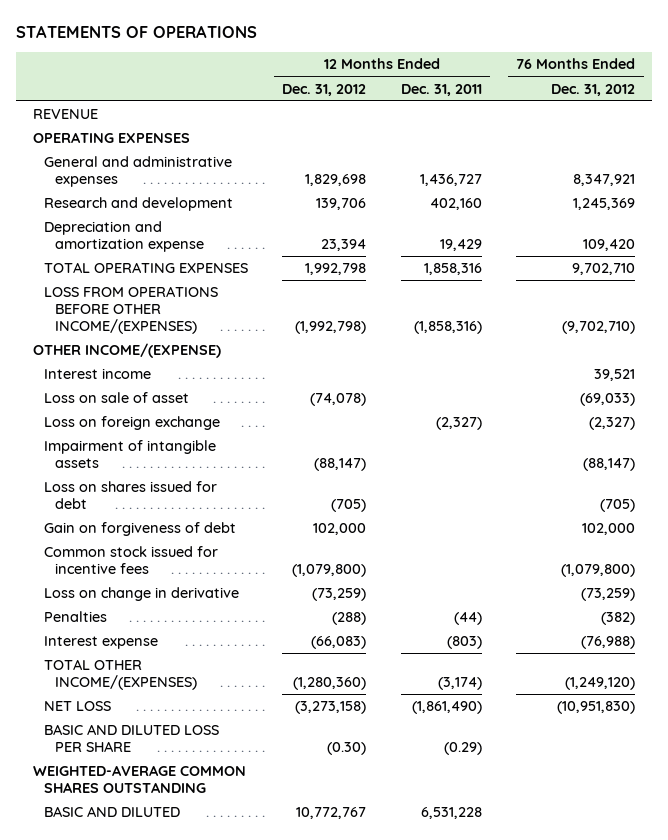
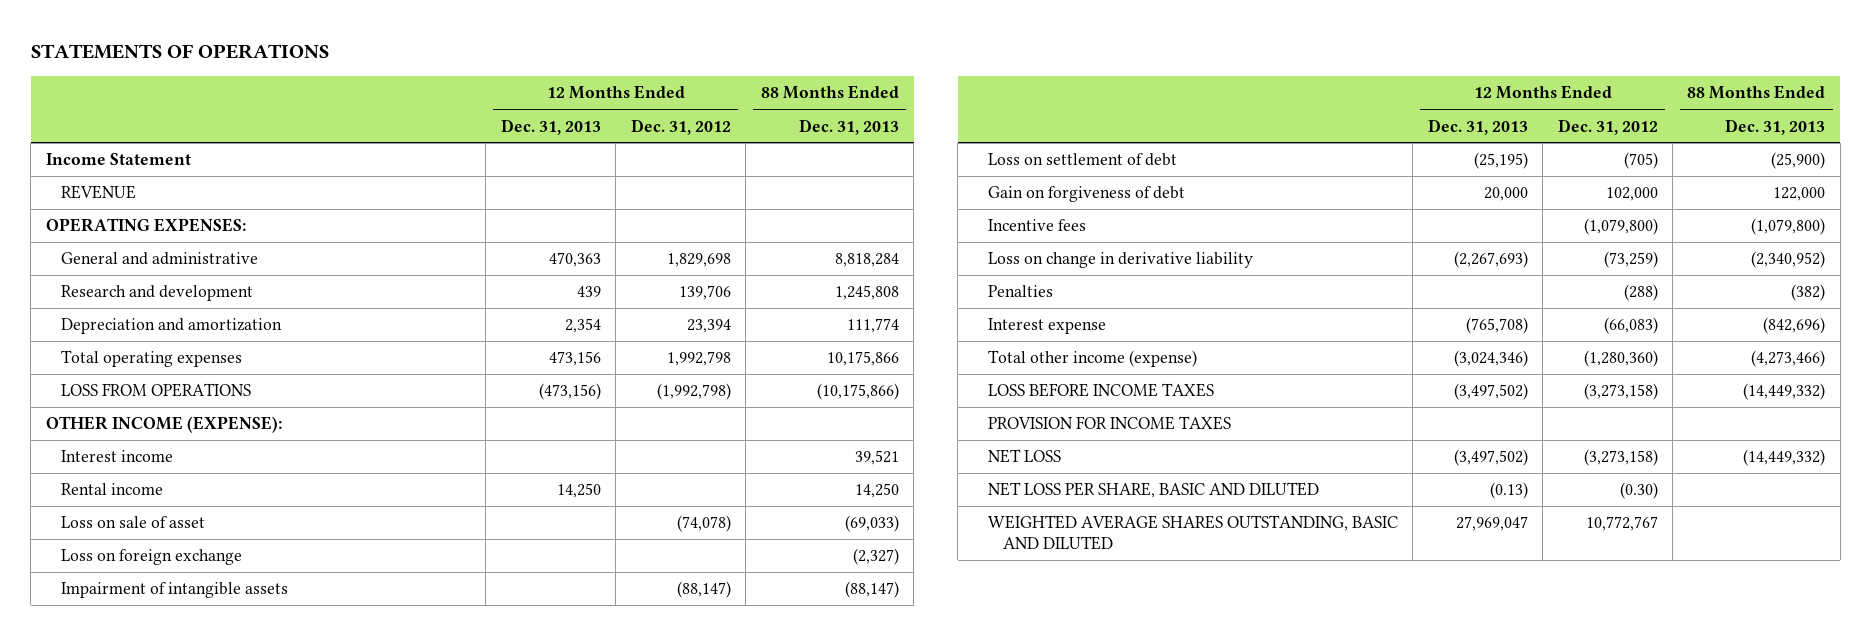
- | 12 Months Ended Dec. 31, 2012 | 12 Months Ended Dec. 31, 2011 | 76 Months Ended Dec. 31, 2012
+ | 12 Months Ended Dec. 31, 2013 | 12 Months Ended Dec. 31, 2012 | 88 Months Ended Dec. 31, 2013
+ Income Statement
- OPERATING EXPENSES
- General and administrative expenses | 1,829,698 | 1,436,727 | 8,347,921
+ OPERATING EXPENSES:
+ General and administrative | 470,363 | 1,829,698 | 8,818,284
- Depreciation and amortization expense | 23,394 | 19,429 | 109,420
- TOTAL OPERATING EXPENSES | 1,992,798 | 1,858,316 | 9,702,710
- LOSS FROM OPERATIONS BEFORE OTHER INCOME/(EXPENSES) | (1,992,798) | (1,858,316) | (9,702,710)
- OTHER INCOME/(EXPENSE)
+ Depreciation and amortization | 2,354 | 23,394 | 111,774
+ Total operating expenses | 473,156 | 1,992,798 | 10,175,866
+ LOSS FROM OPERATIONS | (473,156) | (1,992,798) | (10,175,866)
+ OTHER INCOME (EXPENSE):
+ Rental income | 14,250 | | 14,250
- Loss on shares issued for debt | (705) | | (705)
+ Loss on settlement of debt | (25,195) | (705) | (25,900)
- Common stock issued for incentive fees | (1,079,800) | | (1,079,800)
- Loss on change in derivative | (73,259) | | (73,259)
+ Incentive fees | | (1,079,800) | (1,079,800)
+ Loss on change in derivative liability | (2,267,693) | (73,259) | (2,340,952)
- TOTAL OTHER INCOME/(EXPENSES) | (1,280,360) | (3,174) | (1,249,120)
+ Total other income (expense) | (3,024,346) | (1,280,360) | (4,273,466)
+ LOSS BEFORE INCOME TAXES | (3,497,502) | (3,273,158) | (14,449,332)
+ PROVISION FOR INCOME TAXES
- BASIC AND DILUTED LOSS PER SHARE | (0.30) | (0.29) |
- WEIGHTED-AVERAGE COMMON SHARES OUTSTANDING
- BASIC AND DILUTED | 10,772,767 | 6,531,228 |
+ NET LOSS PER SHARE, BASIC AND DILUTED | (0.13) | (0.30) |
+ WEIGHTED AVERAGE SHARES OUTSTANDING, BASIC AND DILUTED | 27,969,047 | 10,772,767 |

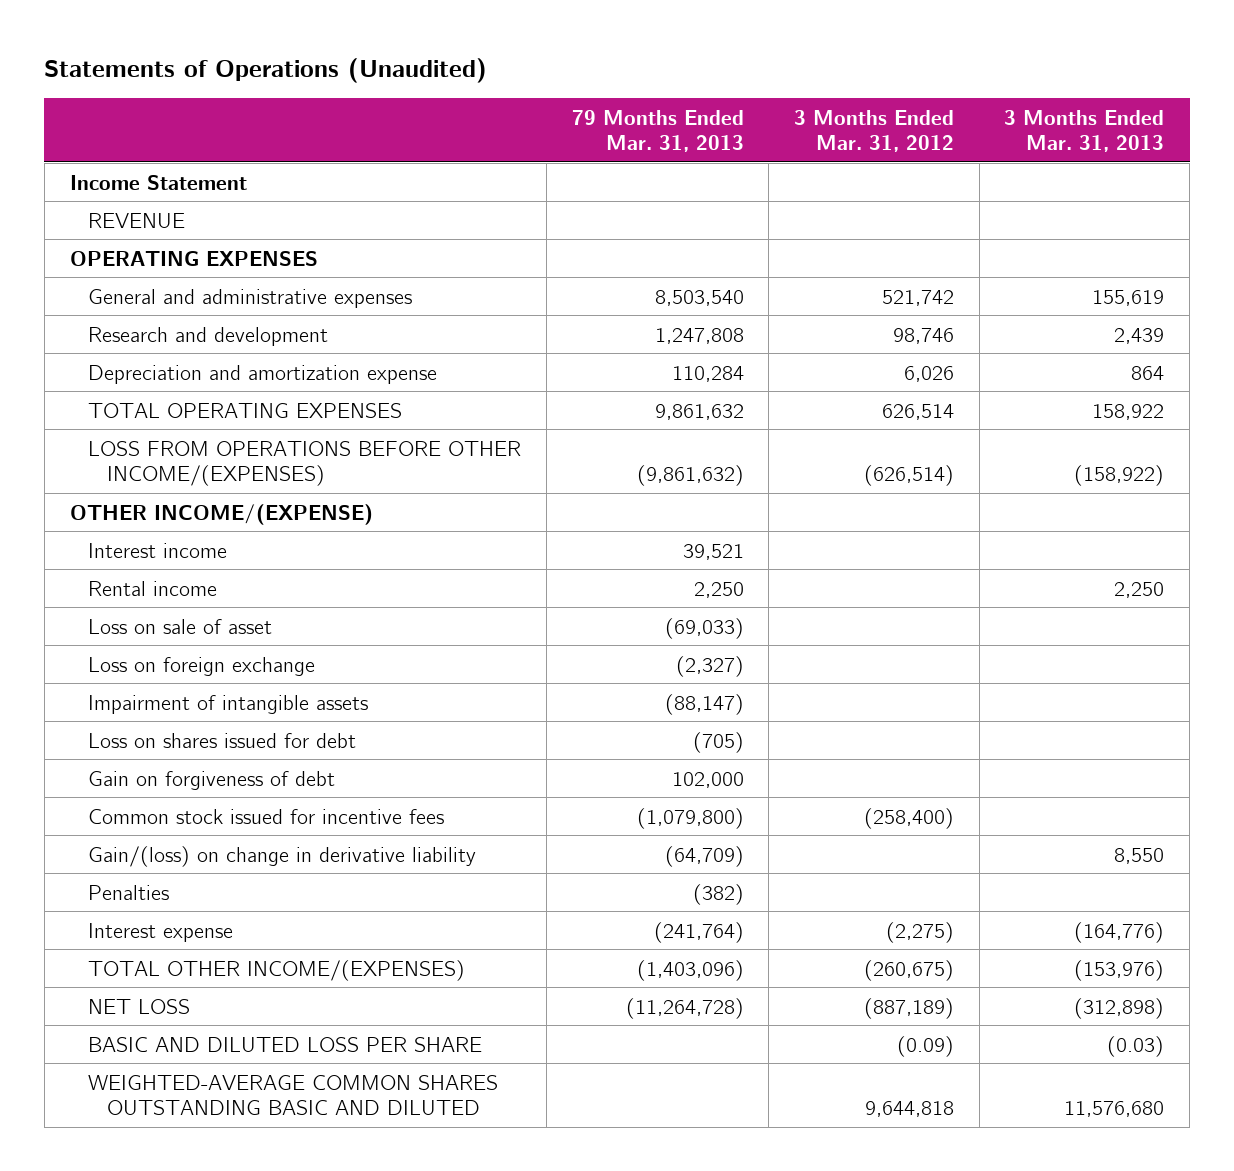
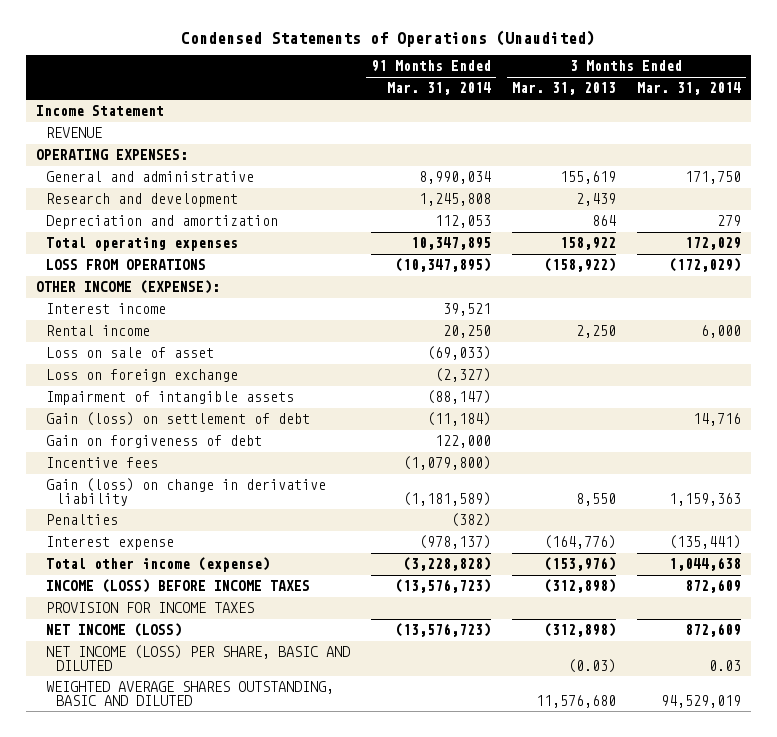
- Statements of Operations (Unaudited)
+ Condensed Statements of Operations (Unaudited)
- | 79 Months Ended Mar. 31, 2013 | 3 Months Ended Mar. 31, 2012 | 3 Months Ended Mar. 31, 2013
+ | 91 Months Ended Mar. 31, 2014 | 3 Months Ended Mar. 31, 2013 | 3 Months Ended Mar. 31, 2014
- OPERATING EXPENSES
- General and administrative expenses | 8,503,540 | 521,742 | 155,619
+ OPERATING EXPENSES:
+ General and administrative | 8,990,034 | 155,619 | 171,750
- Depreciation and amortization expense | 110,284 | 6,026 | 864
- TOTAL OPERATING EXPENSES | 9,861,632 | 626,514 | 158,922
- LOSS FROM OPERATIONS BEFORE OTHER INCOME/(EXPENSES) | (9,861,632) | (626,514) | (158,922)
- OTHER INCOME/(EXPENSE)
+ Depreciation and amortization | 112,053 | 864 | 279
+ Total operating expenses | 10,347,895 | 158,922 | 172,029
+ LOSS FROM OPERATIONS | (10,347,895) | (158,922) | (172,029)
+ OTHER INCOME (EXPENSE):
- Loss on shares issued for debt | (705) | |
+ Gain (loss) on settlement of debt | (11,184) | | 14,716
- Common stock issued for incentive fees | (1,079,800) | (258,400) |
- Gain/(loss) on change in derivative liability | (64,709) | | 8,550
+ Incentive fees | (1,079,800) | |
+ Gain (loss) on change in derivative liability | (1,181,589) | 8,550 | 1,159,363
- TOTAL OTHER INCOME/(EXPENSES) | (1,403,096) | (260,675) | (153,976)
- NET LOSS | (11,264,728) | (887,189) | (312,898)
- BASIC AND DILUTED LOSS PER SHARE | | (0.09) | (0.03)
- WEIGHTED-AVERAGE COMMON SHARES OUTSTANDING BASIC AND DILUTED | | 9,644,818 | 11,576,680
+ Total other income (expense) | (3,228,828) | (153,976) | 1,044,638
+ INCOME (LOSS) BEFORE INCOME TAXES | (13,576,723) | (312,898) | 872,609
+ PROVISION FOR INCOME TAXES
+ NET INCOME (LOSS) | (13,576,723) | (312,898) | 872,609
+ NET INCOME (LOSS) PER SHARE, BASIC AND DILUTED | | (0.03) | 0.03
+ WEIGHTED AVERAGE SHARES OUTSTANDING, BASIC AND DILUTED | | 11,576,680 | 94,529,019

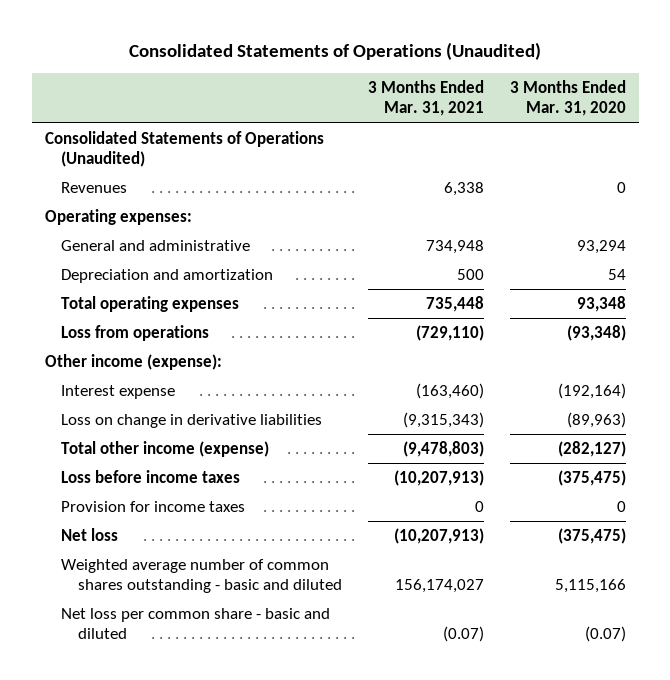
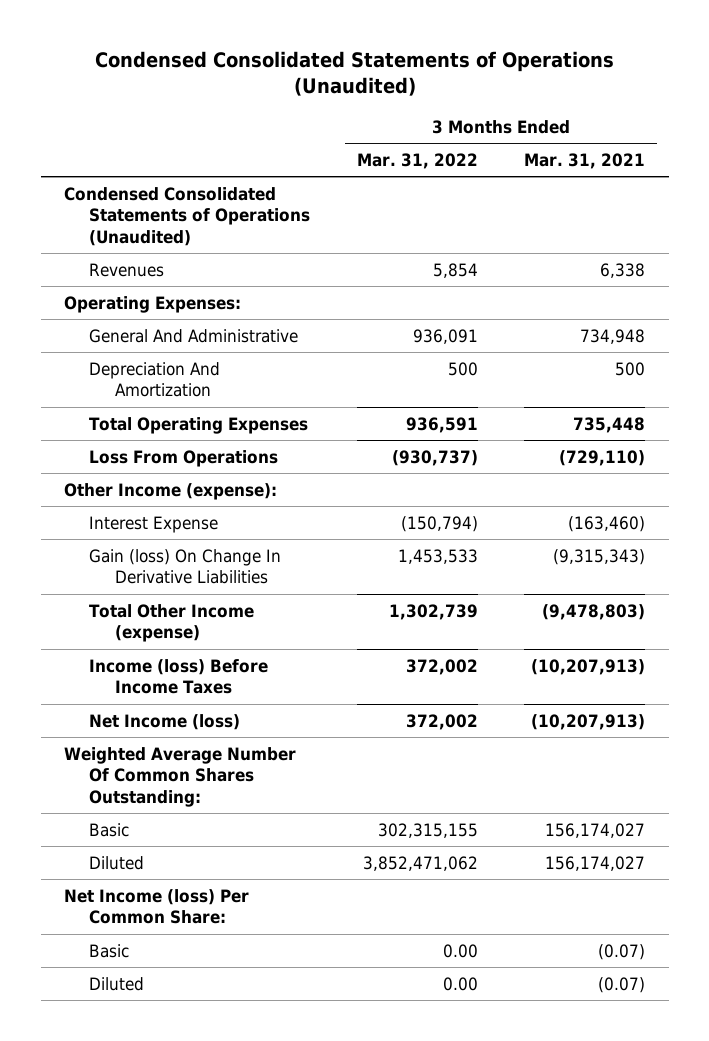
- Consolidated Statements of Operations (Unaudited)
+ Condensed Consolidated Statements of Operations (Unaudited)
- | 3 Months Ended Mar. 31, 2021 | 3 Months Ended Mar. 31, 2020
+ | 3 Months Ended Mar. 31, 2022 | 3 Months Ended Mar. 31, 2021
- Consolidated Statements of Operations (Unaudited)
+ Condensed Consolidated Statements of Operations (Unaudited)
- Operating expenses:
- General and administrative | 734,948 | 93,294
- Depreciation and amortization | 500 | 54
- Total operating expenses | 735,448 | 93,348
- Loss from operations | (729,110) | (93,348)
- Other income (expense):
- Interest expense | (163,460) | (192,164)
- Loss on change in derivative liabilities | (9,315,343) | (89,963)
- Total other income (expense) | (9,478,803) | (282,127)
- Loss before income taxes | (10,207,913) | (375,475)
- Provision for income taxes | 0 | 0
- Net loss | (10,207,913) | (375,475)
- Weighted average number of common shares outstanding - basic and diluted | 156,174,027 | 5,115,166
- Net loss per common share - basic and diluted | (0.07) | (0.07)
+ Operating Expenses:
+ General And Administrative | 936,091 | 734,948
+ Depreciation And Amortization | 500 | 500
+ Total Operating Expenses | 936,591 | 735,448
+ Loss From Operations | (930,737) | (729,110)
+ Other Income (expense):
+ Interest Expense | (150,794) | (163,460)
+ Gain (loss) On Change In Derivative Liabilities | 1,453,533 | (9,315,343)
+ Total Other Income (expense) | 1,302,739 | (9,478,803)
+ Income (loss) Before Income Taxes | 372,002 | (10,207,913)
+ Net Income (loss) | 372,002 | (10,207,913)
+ Weighted Average Number Of Common Shares Outstanding:
+ Basic | 302,315,155 | 156,174,027
+ Diluted | 3,852,471,062 | 156,174,027
+ Net Income (loss) Per Common Share:
+ Basic | 0.00 | (0.07)
+ Diluted | 0.00 | (0.07)

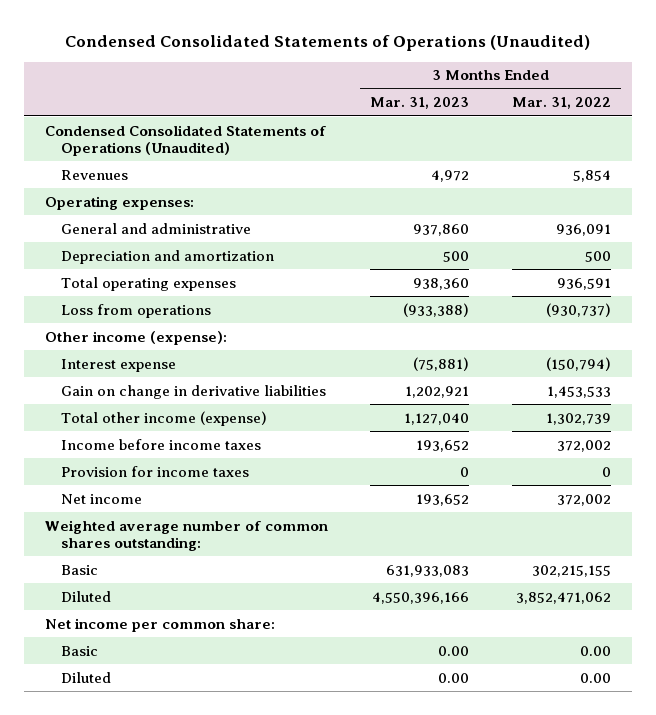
- | 3 Months Ended Mar. 31, 2022 | 3 Months Ended Mar. 31, 2021
+ | 3 Months Ended Mar. 31, 2023 | 3 Months Ended Mar. 31, 2022
- Operating Expenses:
- General And Administrative | 936,091 | 734,948
- Depreciation And Amortization | 500 | 500
- Total Operating Expenses | 936,591 | 735,448
- Loss From Operations | (930,737) | (729,110)
- Other Income (expense):
- Interest Expense | (150,794) | (163,460)
- Gain (loss) On Change In Derivative Liabilities | 1,453,533 | (9,315,343)
- Total Other Income (expense) | 1,302,739 | (9,478,803)
- Income (loss) Before Income Taxes | 372,002 | (10,207,913)
- Net Income (loss) | 372,002 | (10,207,913)
- Weighted Average Number Of Common Shares Outstanding:
- Basic | 302,315,155 | 156,174,027
+ Operating expenses:
+ General and administrative | 937,860 | 936,091
+ Depreciation and amortization | 500 | 500
+ Total operating expenses | 938,360 | 936,591
+ Loss from operations | (933,388) | (930,737)
+ Other income (expense):
+ Interest expense | (75,881) | (150,794)
+ Gain on change in derivative liabilities | 1,202,921 | 1,453,533
+ Total other income (expense) | 1,127,040 | 1,302,739
+ Income before income taxes | 193,652 | 372,002
+ Provision for income taxes | 0 | 0
+ Net income | 193,652 | 372,002
+ Weighted average number of common shares outstanding:
+ Basic | 631,933,083 | 302,215,155
- Net Income (loss) Per Common Share:
+ Net income per common share:

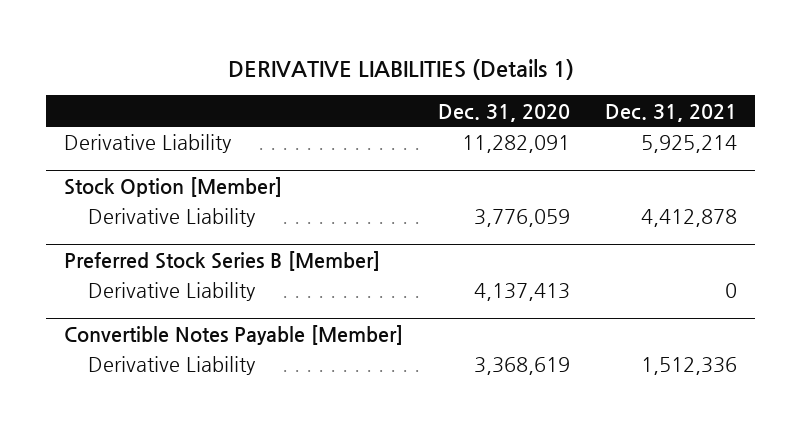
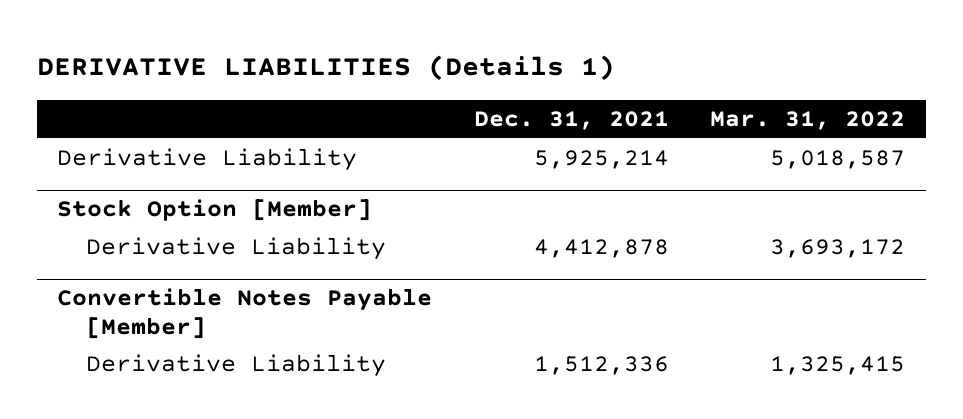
- | Dec. 31, 2020 | Dec. 31, 2021
+ | Dec. 31, 2021 | Mar. 31, 2022
- Preferred Stock Series B [Member]
- Derivative Liability | 4,137,413 | 0

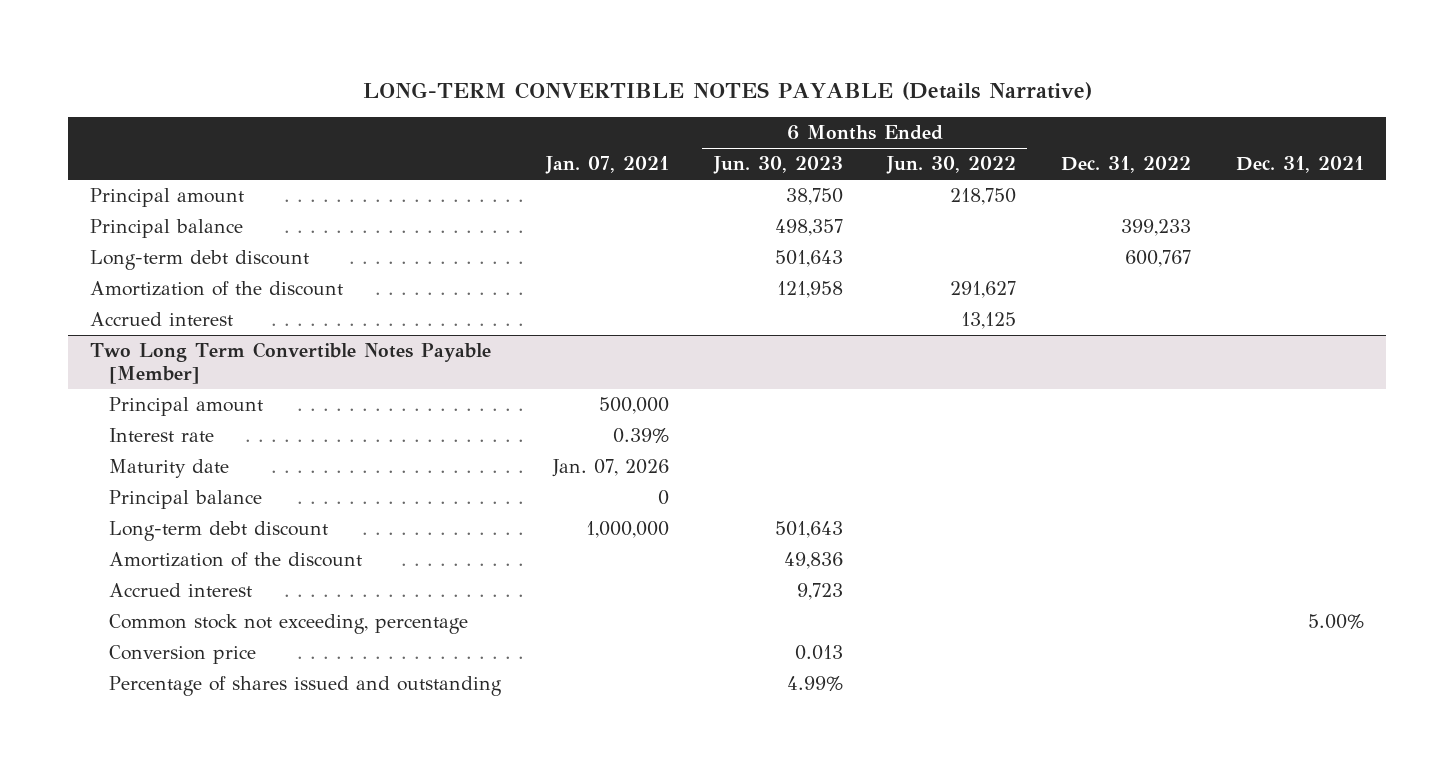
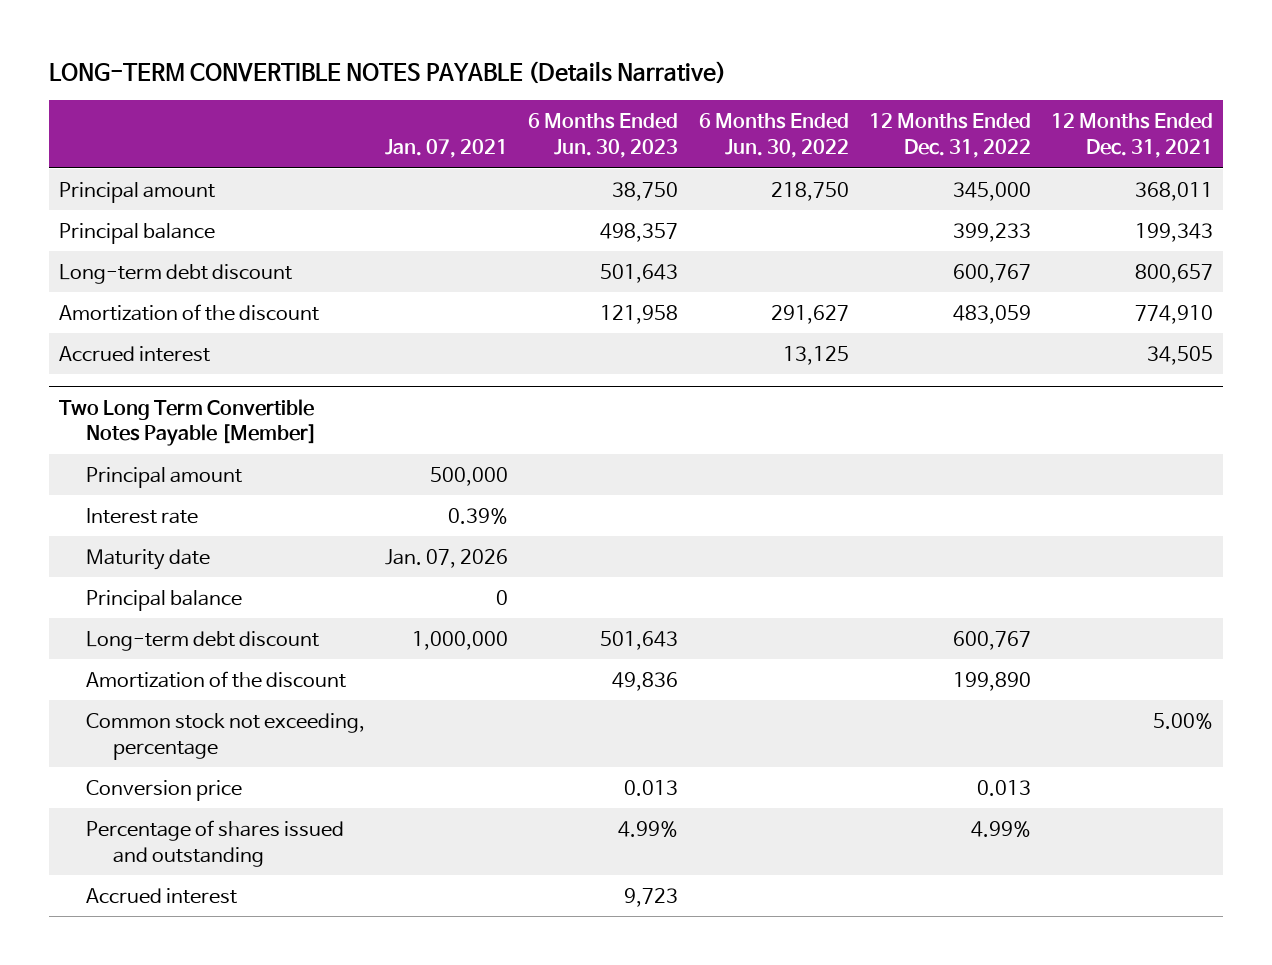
- | Jan. 07, 2021 | 6 Months Ended Jun. 30, 2023 | 6 Months Ended Jun. 30, 2022 | Dec. 31, 2022 | Dec. 31, 2021
+ | Jan. 07, 2021 | 6 Months Ended Jun. 30, 2023 | 6 Months Ended Jun. 30, 2022 | 12 Months Ended Dec. 31, 2022 | 12 Months Ended Dec. 31, 2021
@ Two Long Term Convertible Notes Payable [Member]
moved down: Accrued interest | | 9,723 | | |

